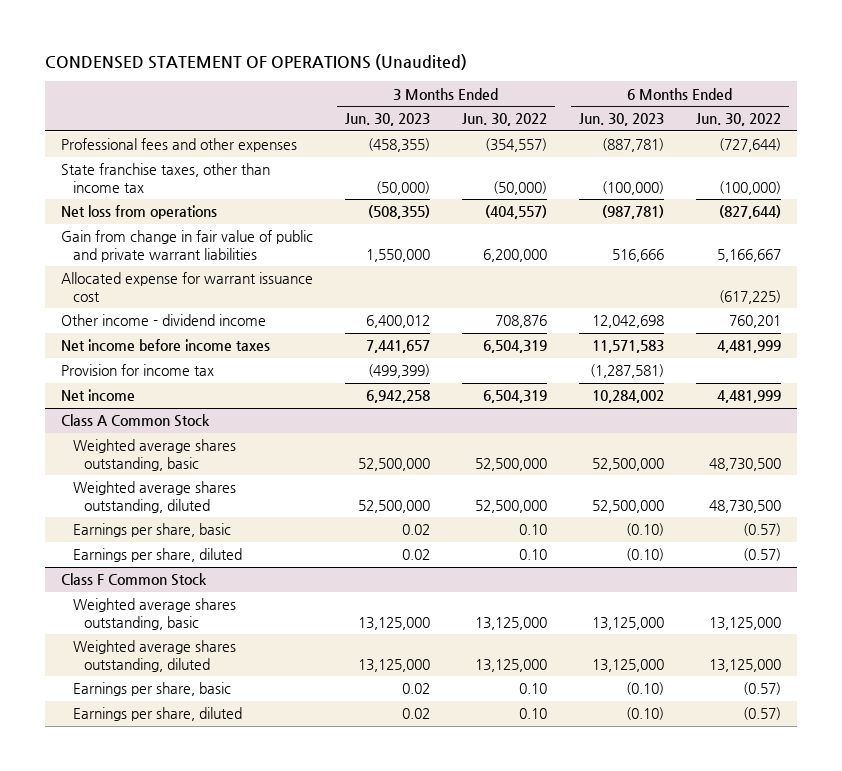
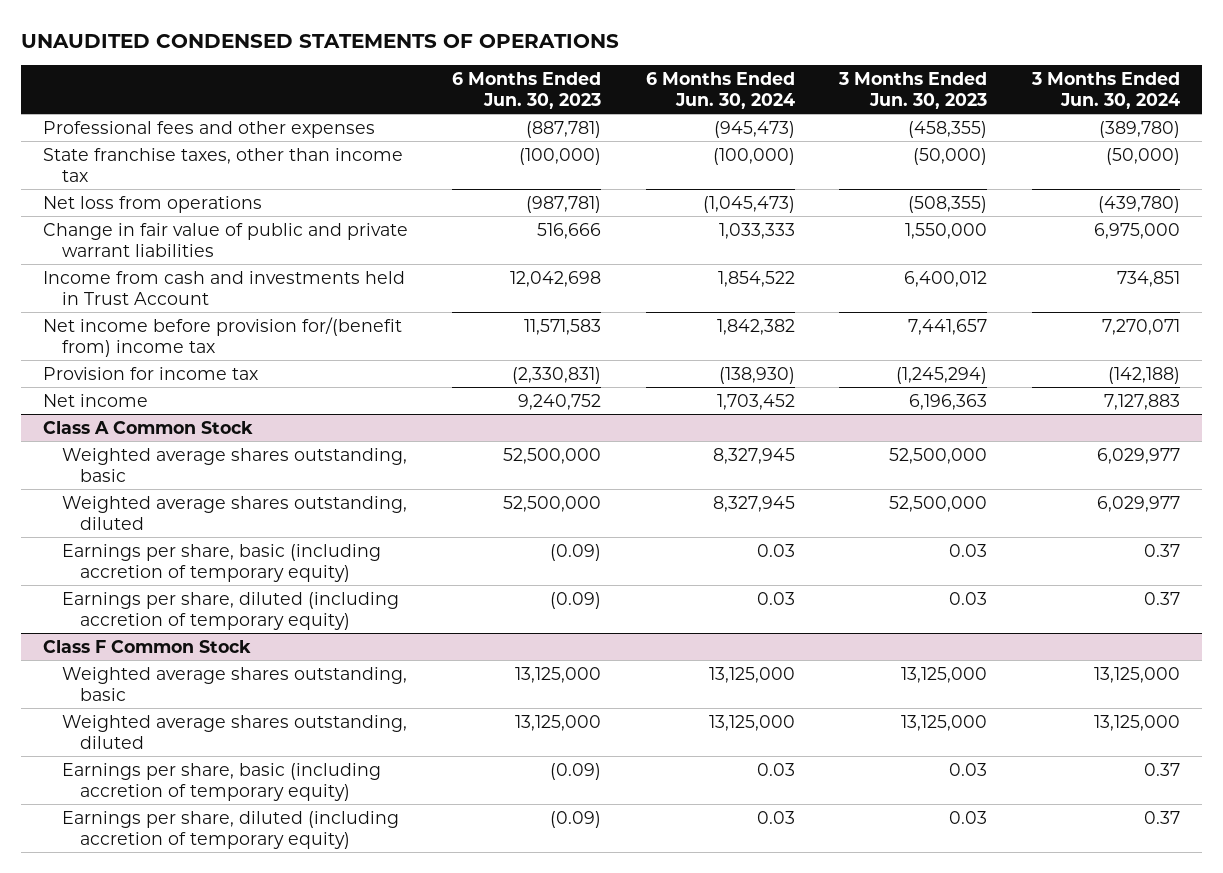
- CONDENSED STATEMENT OF OPERATIONS (Unaudited)
+ UNAUDITED CONDENSED STATEMENTS OF OPERATIONS
- | 3 Months Ended Jun. 30, 2023 | 3 Months Ended Jun. 30, 2022 | 6 Months Ended Jun. 30, 2023 | 6 Months Ended Jun. 30, 2022
+ | 6 Months Ended Jun. 30, 2023 | 6 Months Ended Jun. 30, 2024 | 3 Months Ended Jun. 30, 2023 | 3 Months Ended Jun. 30, 2024
- Gain from change in fair value of public and private warrant liabilities | 1,550,000 | 6,200,000 | 516,666 | 5,166,667
- Allocated expense for warrant issuance cost | | | | (617,225)
- Other income - dividend income | 6,400,012 | 708,876 | 12,042,698 | 760,201
- Net income before income taxes | 7,441,657 | 6,504,319 | 11,571,583 | 4,481,999
- Provision for income tax | (499,399) | | (1,287,581) |
- Net income | 6,942,258 | 6,504,319 | 10,284,002 | 4,481,999
+ Change in fair value of public and private warrant liabilities | 516,666 | 1,033,333 | 1,550,000 | 6,975,000
+ Income from cash and investments held in Trust Account | 12,042,698 | 1,854,522 | 6,400,012 | 734,851
+ Net income before provision for/(benefit from) income tax | 11,571,583 | 1,842,382 | 7,441,657 | 7,270,071
+ Provision for income tax | (2,330,831) | (138,930) | (1,245,294) | (142,188)
+ Net income | 9,240,752 | 1,703,452 | 6,196,363 | 7,127,883
@ Class A Common Stock
- Earnings per share, basic | 0.02 | 0.10 | (0.10) | (0.57)
- Earnings per share, diluted | 0.02 | 0.10 | (0.10) | (0.57)
+ Earnings per share, basic (including accretion of temporary equity) | (0.09) | 0.03 | 0.03 | 0.37
+ Earnings per share, diluted (including accretion of temporary equity) | (0.09) | 0.03 | 0.03 | 0.37
@ Class F Common Stock
- Earnings per share, basic | 0.02 | 0.10 | (0.10) | (0.57)
- Earnings per share, diluted | 0.02 | 0.10 | (0.10) | (0.57)
+ Earnings per share, basic (including accretion of temporary equity) | (0.09) | 0.03 | 0.03 | 0.37
+ Earnings per share, diluted (including accretion of temporary equity) | (0.09) | 0.03 | 0.03 | 0.37

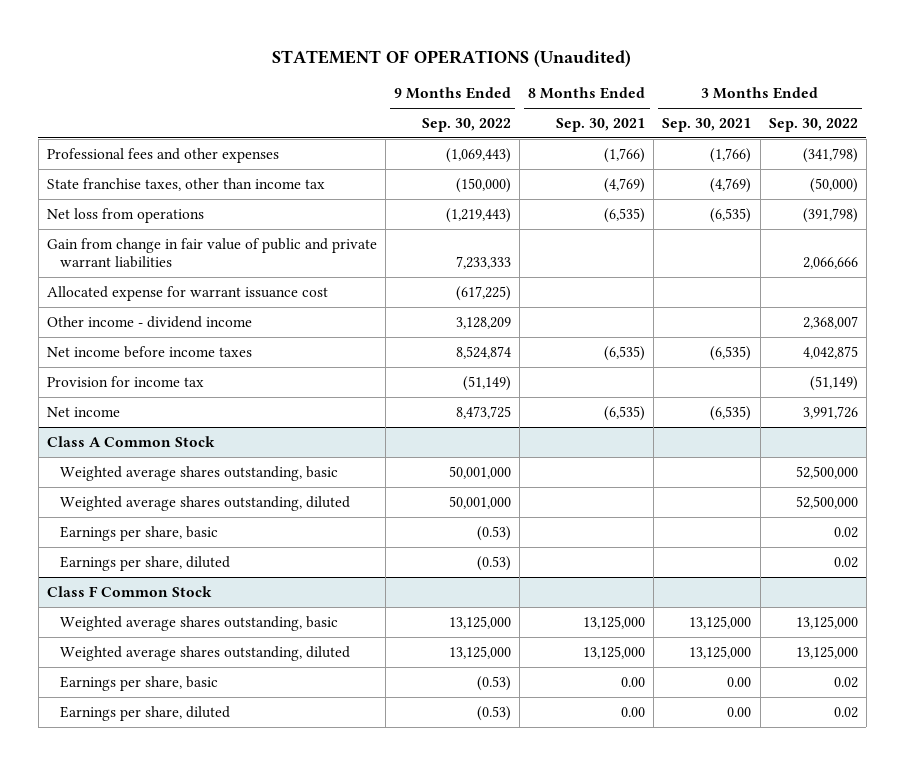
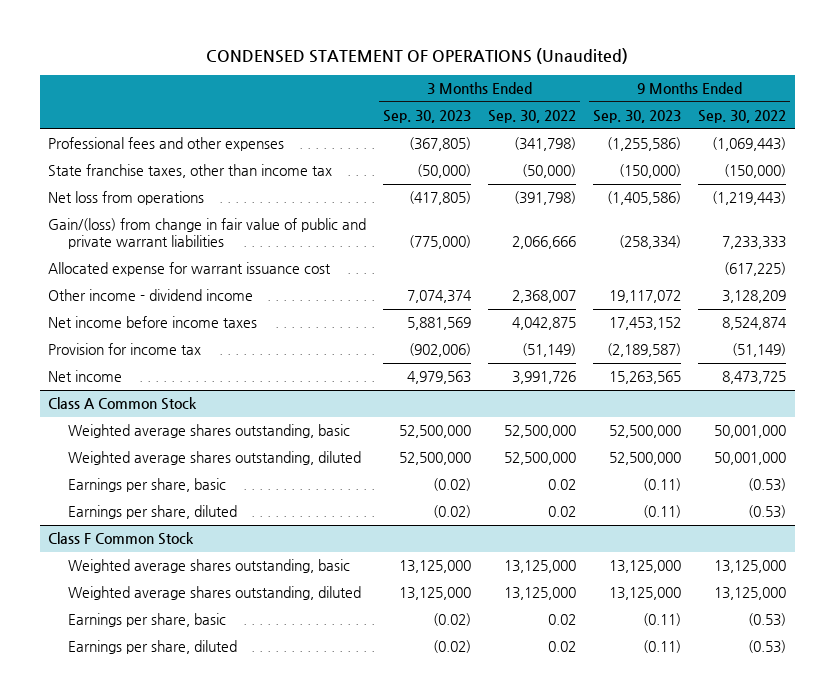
- STATEMENT OF OPERATIONS (Unaudited)
+ CONDENSED STATEMENT OF OPERATIONS (Unaudited)
- | 9 Months Ended Sep. 30, 2022 | 8 Months Ended Sep. 30, 2021 | 3 Months Ended Sep. 30, 2021 | 3 Months Ended Sep. 30, 2022
+ | 3 Months Ended Sep. 30, 2023 | 3 Months Ended Sep. 30, 2022 | 9 Months Ended Sep. 30, 2023 | 9 Months Ended Sep. 30, 2022
- Gain from change in fair value of public and private warrant liabilities | 7,233,333 | | | 2,066,666
+ Gain/(loss) from change in fair value of public and private warrant liabilities | (775,000) | 2,066,666 | (258,334) | 7,233,333

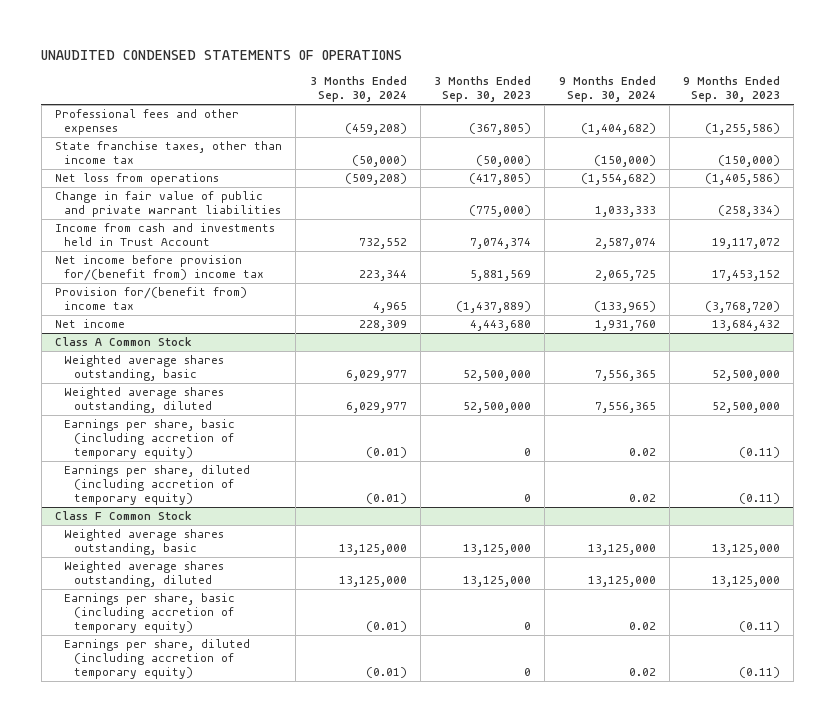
- CONDENSED STATEMENT OF OPERATIONS (Unaudited)
+ UNAUDITED CONDENSED STATEMENTS OF OPERATIONS
- | 3 Months Ended Sep. 30, 2023 | 3 Months Ended Sep. 30, 2022 | 9 Months Ended Sep. 30, 2023 | 9 Months Ended Sep. 30, 2022
+ | 3 Months Ended Sep. 30, 2024 | 3 Months Ended Sep. 30, 2023 | 9 Months Ended Sep. 30, 2024 | 9 Months Ended Sep. 30, 2023
- Gain/(loss) from change in fair value of public and private warrant liabilities | (775,000) | 2,066,666 | (258,334) | 7,233,333
- Allocated expense for warrant issuance cost | | | | (617,225)
- Other income - dividend income | 7,074,374 | 2,368,007 | 19,117,072 | 3,128,209
- Net income before income taxes | 5,881,569 | 4,042,875 | 17,453,152 | 8,524,874
- Provision for income tax | (902,006) | (51,149) | (2,189,587) | (51,149)
- Net income | 4,979,563 | 3,991,726 | 15,263,565 | 8,473,725
+ Change in fair value of public and private warrant liabilities | | (775,000) | 1,033,333 | (258,334)
+ Income from cash and investments held in Trust Account | 732,552 | 7,074,374 | 2,587,074 | 19,117,072
+ Net income before provision for/(benefit from) income tax | 223,344 | 5,881,569 | 2,065,725 | 17,453,152
+ Provision for/(benefit from) income tax | 4,965 | (1,437,889) | (133,965) | (3,768,720)
+ Net income | 228,309 | 4,443,680 | 1,931,760 | 13,684,432
@ Class A Common Stock
- Earnings per share, basic | (0.02) | 0.02 | (0.11) | (0.53)
- Earnings per share, diluted | (0.02) | 0.02 | (0.11) | (0.53)
+ Earnings per share, basic (including accretion of temporary equity) | (0.01) | 0 | 0.02 | (0.11)
+ Earnings per share, diluted (including accretion of temporary equity) | (0.01) | 0 | 0.02 | (0.11)
@ Class F Common Stock
- Earnings per share, basic | (0.02) | 0.02 | (0.11) | (0.53)
- Earnings per share, diluted | (0.02) | 0.02 | (0.11) | (0.53)
+ Earnings per share, basic (including accretion of temporary equity) | (0.01) | 0 | 0.02 | (0.11)
+ Earnings per share, diluted (including accretion of temporary equity) | (0.01) | 0 | 0.02 | (0.11)

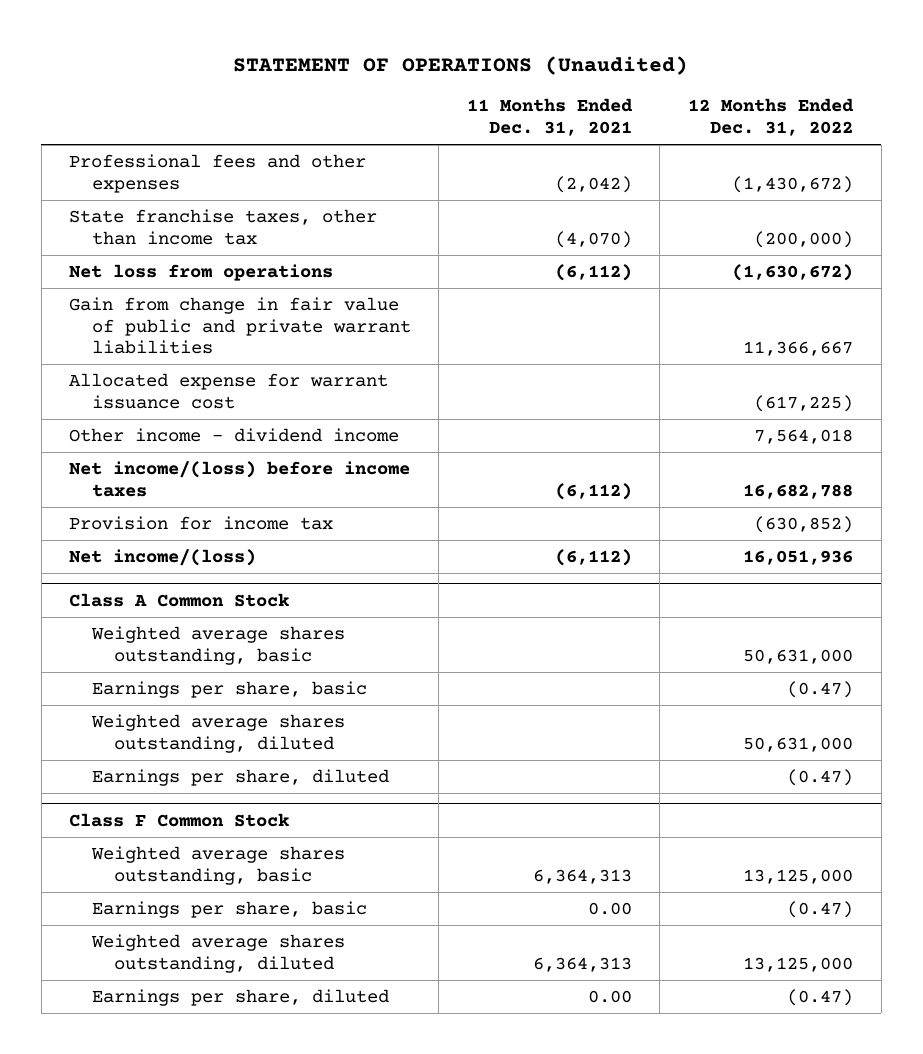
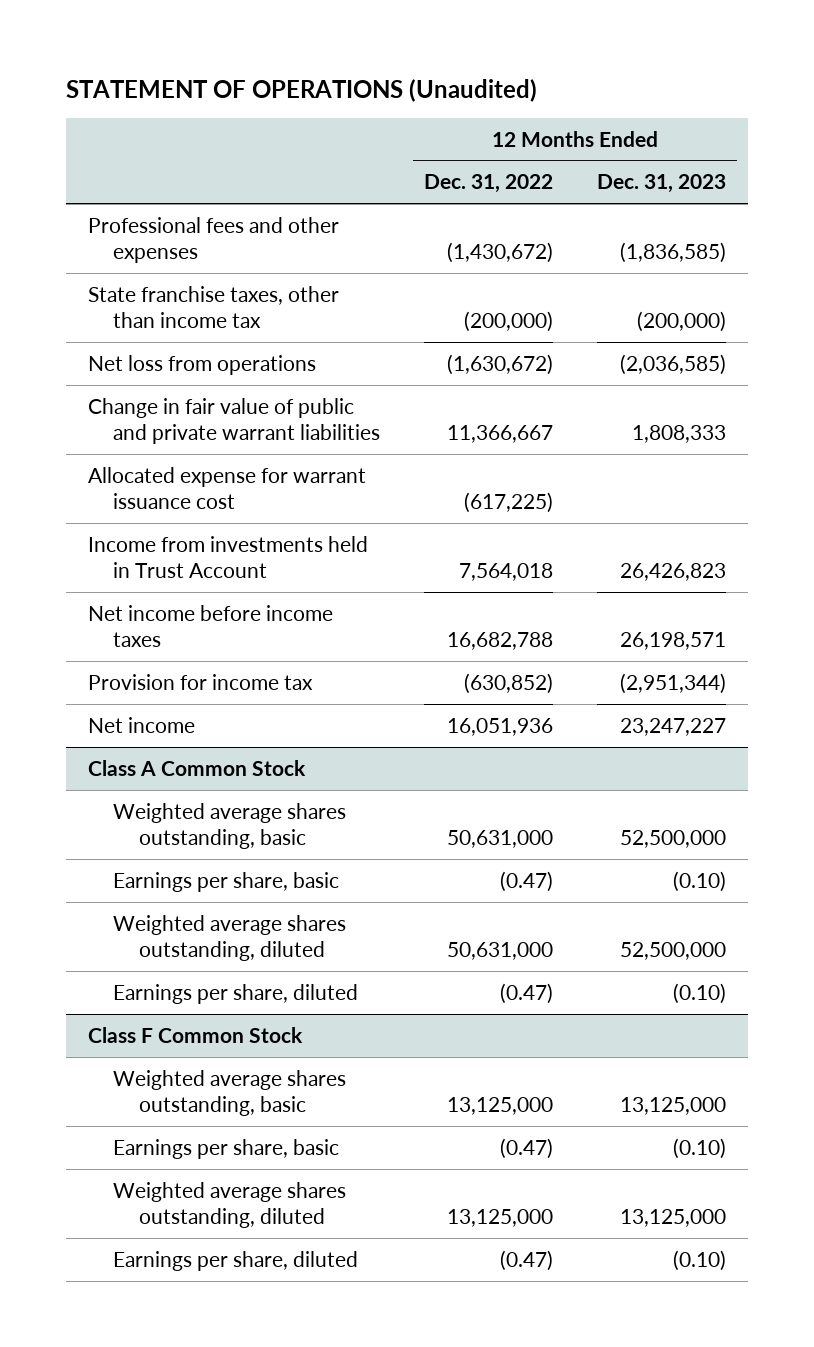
- | 11 Months Ended Dec. 31, 2021 | 12 Months Ended Dec. 31, 2022
+ | 12 Months Ended Dec. 31, 2022 | 12 Months Ended Dec. 31, 2023
- Gain from change in fair value of public and private warrant liabilities | | 11,366,667
+ Change in fair value of public and private warrant liabilities | 11,366,667 | 1,808,333
- Other income - dividend income | | 7,564,018
- Net income/(loss) before income taxes | (6,112) | 16,682,788
+ Income from investments held in Trust Account | 7,564,018 | 26,426,823
+ Net income before income taxes | 16,682,788 | 26,198,571
- Net income/(loss) | (6,112) | 16,051,936
+ Net income | 16,051,936 | 23,247,227

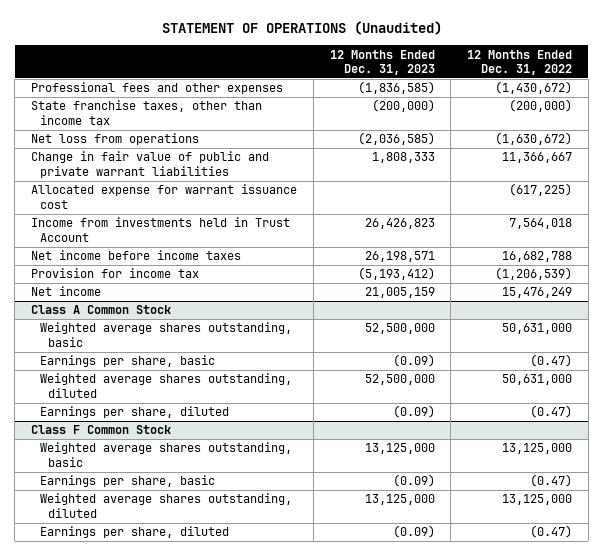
- | 12 Months Ended Dec. 31, 2022 | 12 Months Ended Dec. 31, 2023
+ | 12 Months Ended Dec. 31, 2023 | 12 Months Ended Dec. 31, 2022
- Provision for income tax | (630,852) | (2,951,344)
- Net income | 16,051,936 | 23,247,227
+ Provision for income tax | (5,193,412) | (1,206,539)
+ Net income | 21,005,159 | 15,476,249
@ Class A Common Stock
- Earnings per share, basic | (0.47) | (0.10)
+ Earnings per share, basic | (0.09) | (0.47)
- Earnings per share, diluted | (0.47) | (0.10)
+ Earnings per share, diluted | (0.09) | (0.47)
@ Class F Common Stock
- Earnings per share, basic | (0.47) | (0.10)
+ Earnings per share, basic | (0.09) | (0.47)
- Earnings per share, diluted | (0.47) | (0.10)
+ Earnings per share, diluted | (0.09) | (0.47)

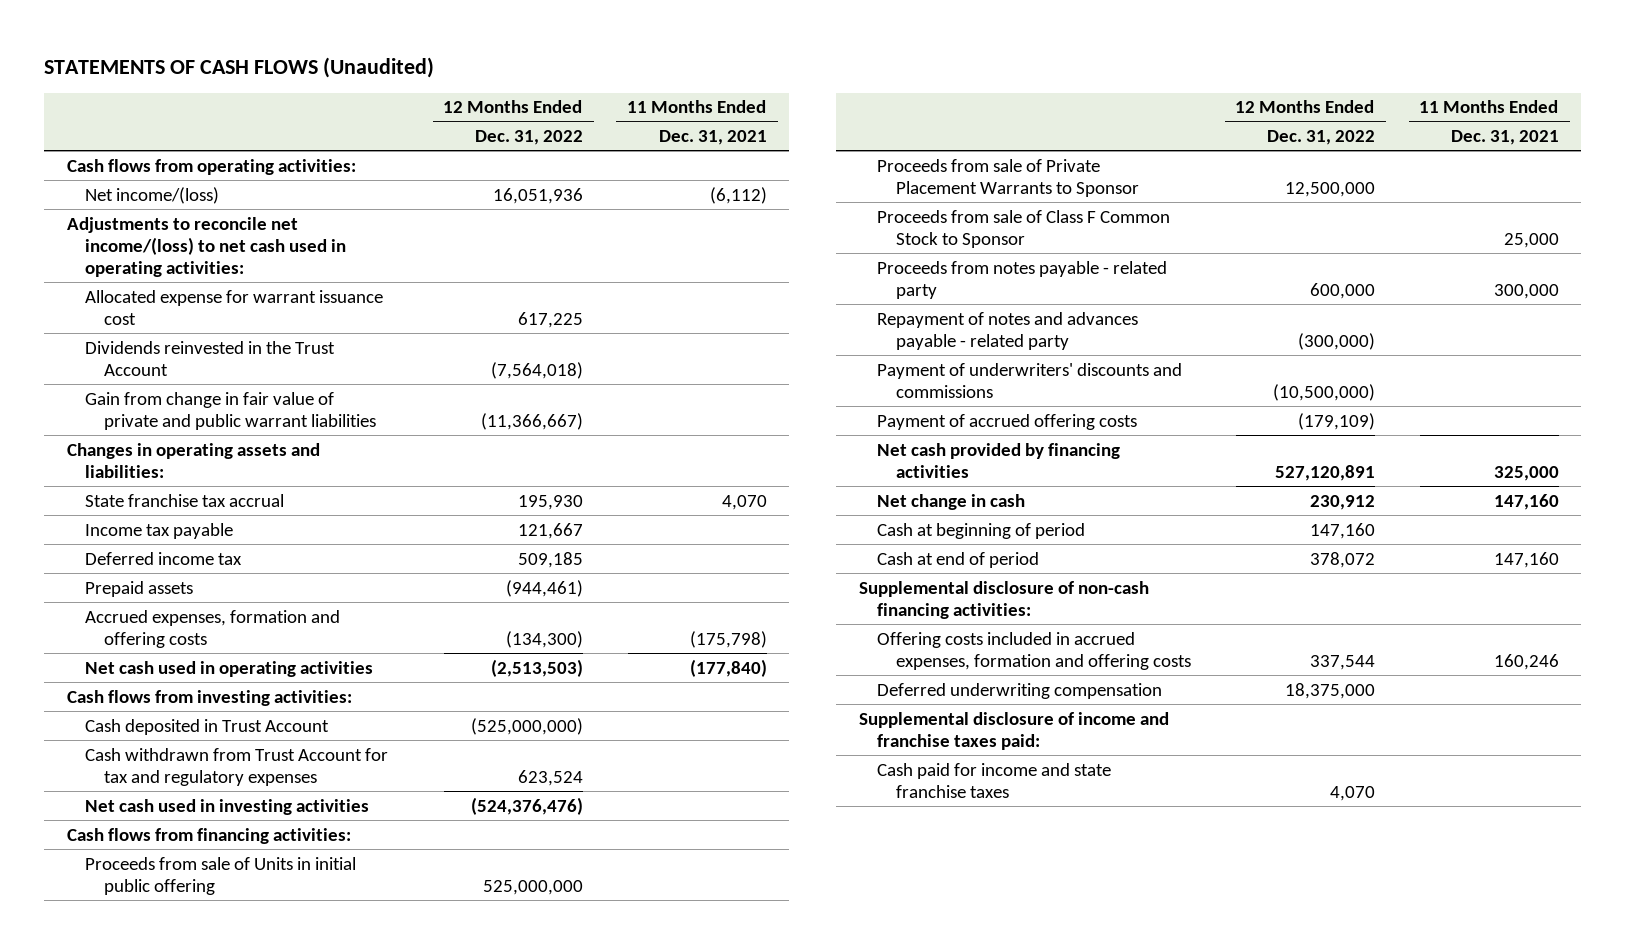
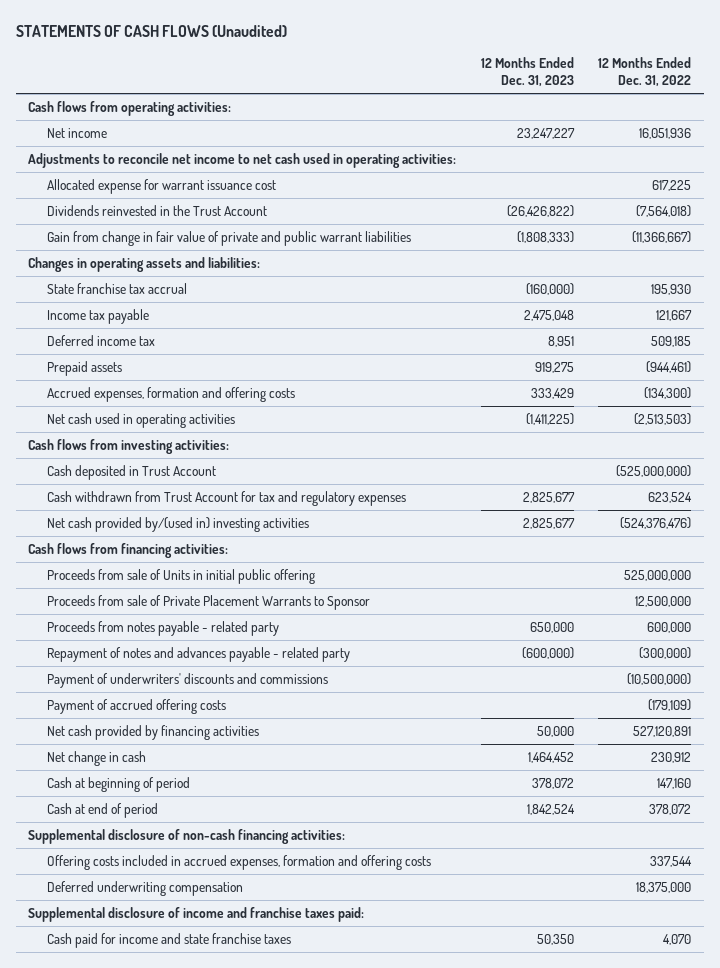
- | 12 Months Ended Dec. 31, 2022 | 11 Months Ended Dec. 31, 2021
+ | 12 Months Ended Dec. 31, 2023 | 12 Months Ended Dec. 31, 2022
- Net income/(loss) | 16,051,936 | (6,112)
- Adjustments to reconcile net income/(loss) to net cash used in operating activities:
+ Net income | 23,247,227 | 16,051,936
+ Adjustments to reconcile net income to net cash used in operating activities:
- Net cash used in investing activities | (524,376,476) |
+ Net cash provided by/(used in) investing activities | 2,825,677 | (524,376,476)
- Proceeds from sale of Class F Common Stock to Sponsor | | 25,000

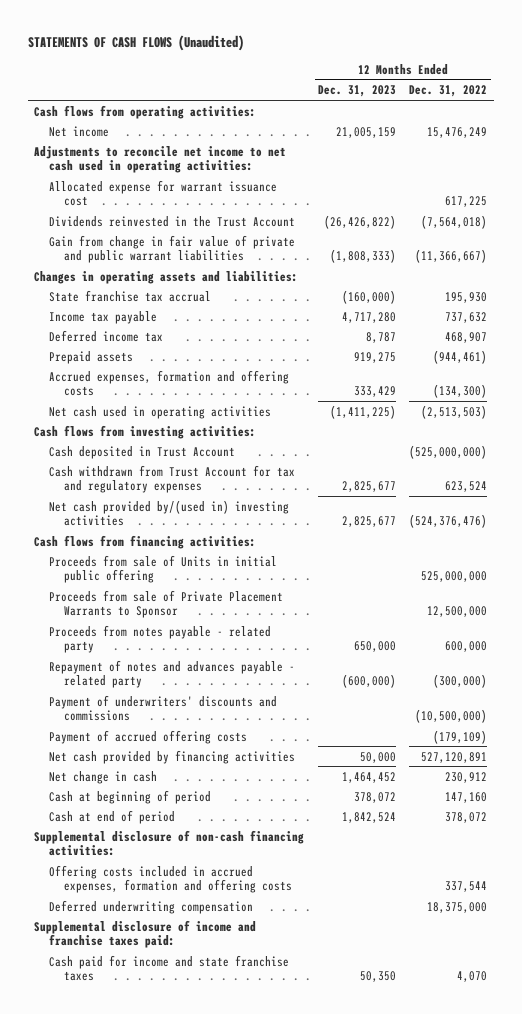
- Net income | 23,247,227 | 16,051,936
+ Net income | 21,005,159 | 15,476,249
- Income tax payable | 2,475,048 | 121,667
- Deferred income tax | 8,951 | 509,185
+ Income tax payable | 4,717,280 | 737,632
+ Deferred income tax | 8,787 | 468,907

